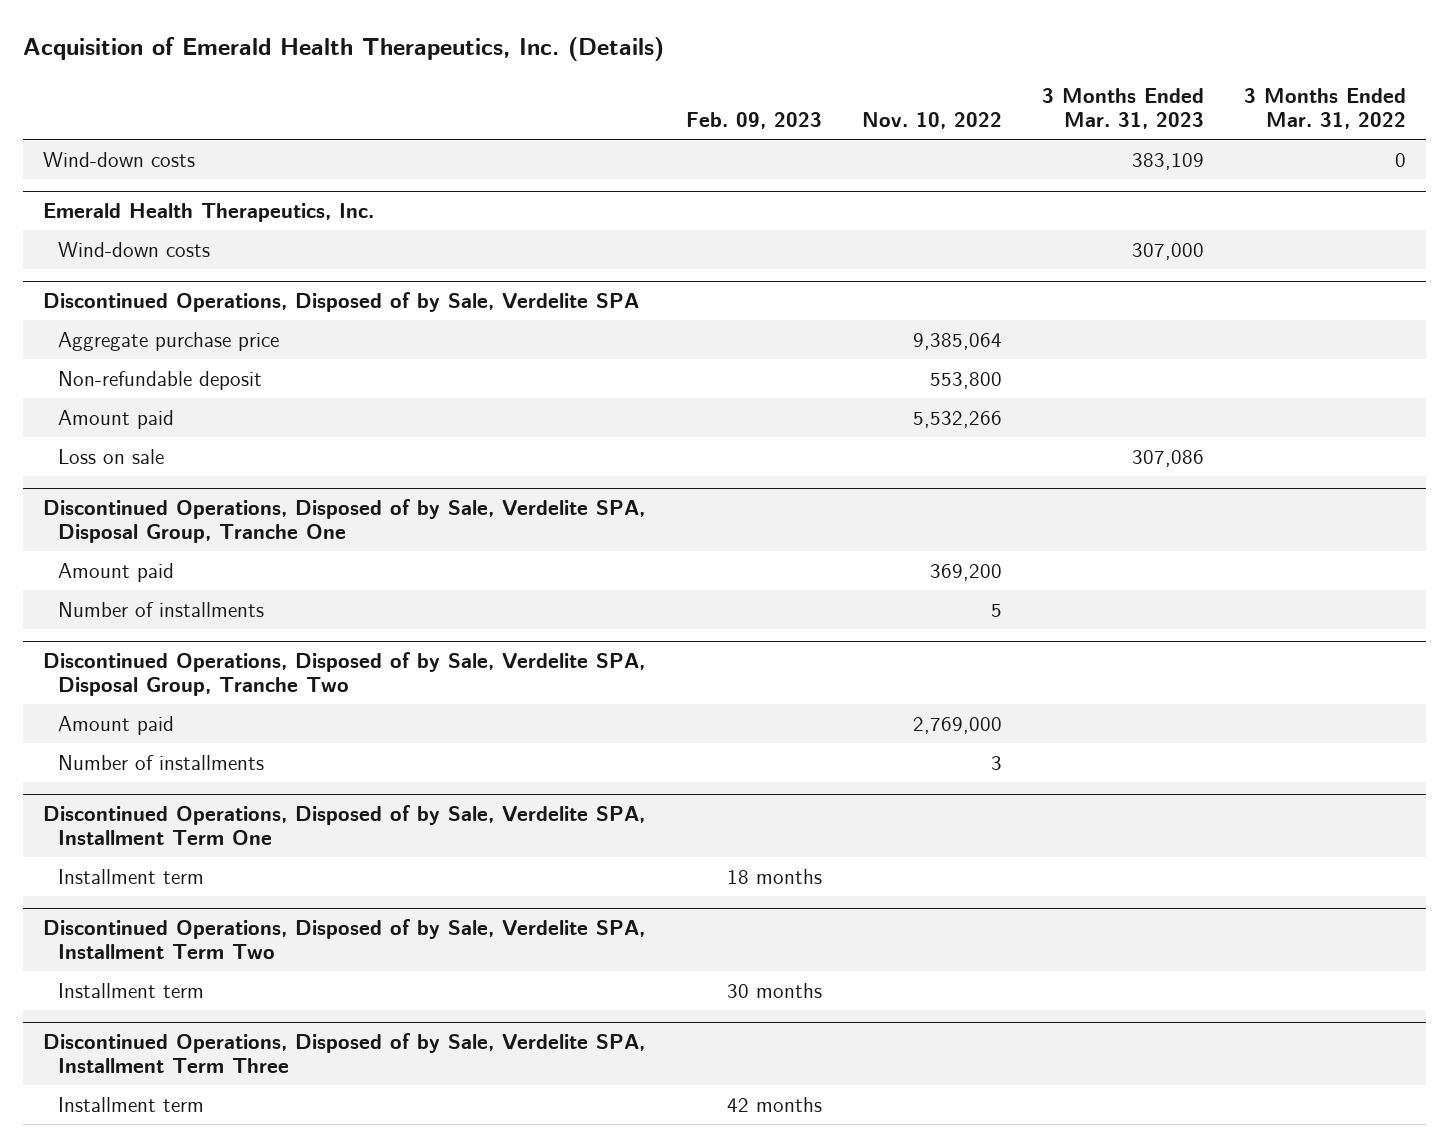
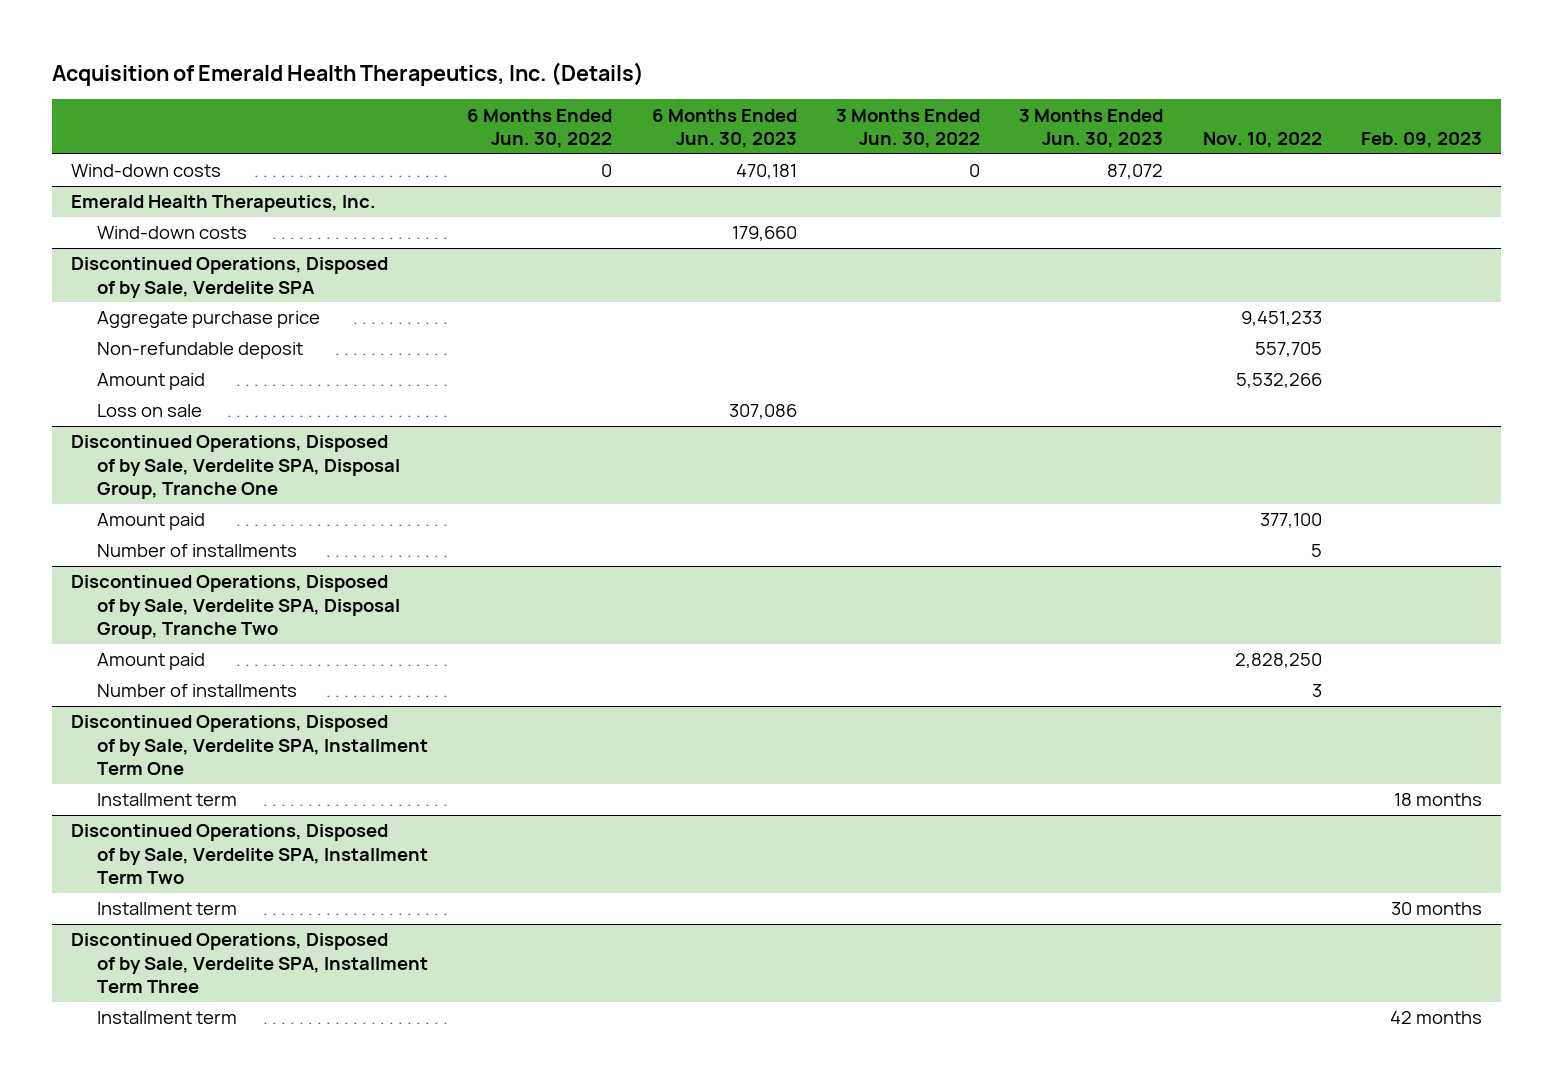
- | Feb. 09, 2023 | Nov. 10, 2022 | 3 Months Ended Mar. 31, 2023 | 3 Months Ended Mar. 31, 2022
+ | 6 Months Ended Jun. 30, 2022 | 6 Months Ended Jun. 30, 2023 | 3 Months Ended Jun. 30, 2022 | 3 Months Ended Jun. 30, 2023 | Nov. 10, 2022 | Feb. 09, 2023
@ Discontinued Operations, Disposed of by Sale, Verdelite SPA
- Aggregate purchase price | | 9,385,064 | |
- Non-refundable deposit | | 553,800 | |
+ Aggregate purchase price | | | | | 9,451,233 |
+ Non-refundable deposit | | | | | 557,705 |
@ Discontinued Operations, Disposed of by Sale, Verdelite SPA, Disposal Group, Tranche One
- Amount paid | | 369,200 | |
+ Amount paid | | | | | 377,100 |
@ Discontinued Operations, Disposed of by Sale, Verdelite SPA, Disposal Group, Tranche Two
- Amount paid | | 2,769,000 | |
+ Amount paid | | | | | 2,828,250 |

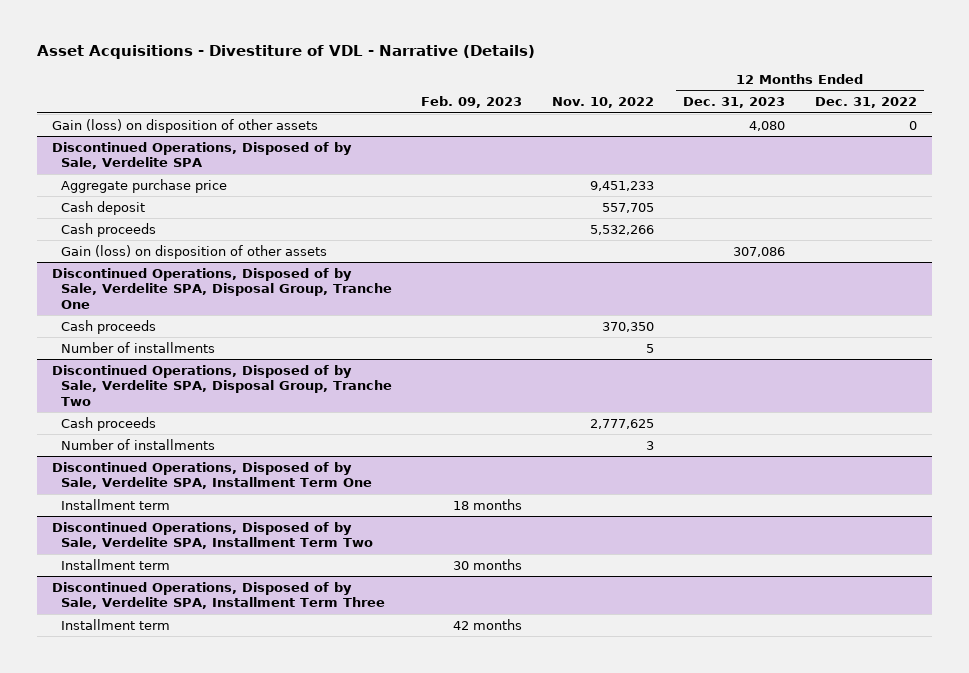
- Acquisition of Emerald Health Therapeutics, Inc. (Details)
+ Asset Acquisitions - Divestiture of VDL - Narrative (Details)
- | 6 Months Ended Jun. 30, 2022 | 6 Months Ended Jun. 30, 2023 | 3 Months Ended Jun. 30, 2022 | 3 Months Ended Jun. 30, 2023 | Nov. 10, 2022 | Feb. 09, 2023
+ | Feb. 09, 2023 | Nov. 10, 2022 | 12 Months Ended Dec. 31, 2023 | 12 Months Ended Dec. 31, 2022
- Wind-down costs | 0 | 470,181 | 0 | 87,072 | |
- Emerald Health Therapeutics, Inc.
- Wind-down costs | | 179,660 | | | |
+ Gain (loss) on disposition of other assets | | | 4,080 | 0
@ Discontinued Operations, Disposed of by Sale, Verdelite SPA
- Non-refundable deposit | | | | | 557,705 |
- Amount paid | | | | | 5,532,266 |
- Loss on sale | | 307,086 | | | |
+ Cash deposit | | 557,705 | |
+ Cash proceeds | | 5,532,266 | |
+ Gain (loss) on disposition of other assets | | | 307,086 |
@ Discontinued Operations, Disposed of by Sale, Verdelite SPA, Disposal Group, Tranche One
- Amount paid | | | | | 377,100 |
+ Cash proceeds | | 370,350 | |
@ Discontinued Operations, Disposed of by Sale, Verdelite SPA, Disposal Group, Tranche Two
- Amount paid | | | | | 2,828,250 |
+ Cash proceeds | | 2,777,625 | |

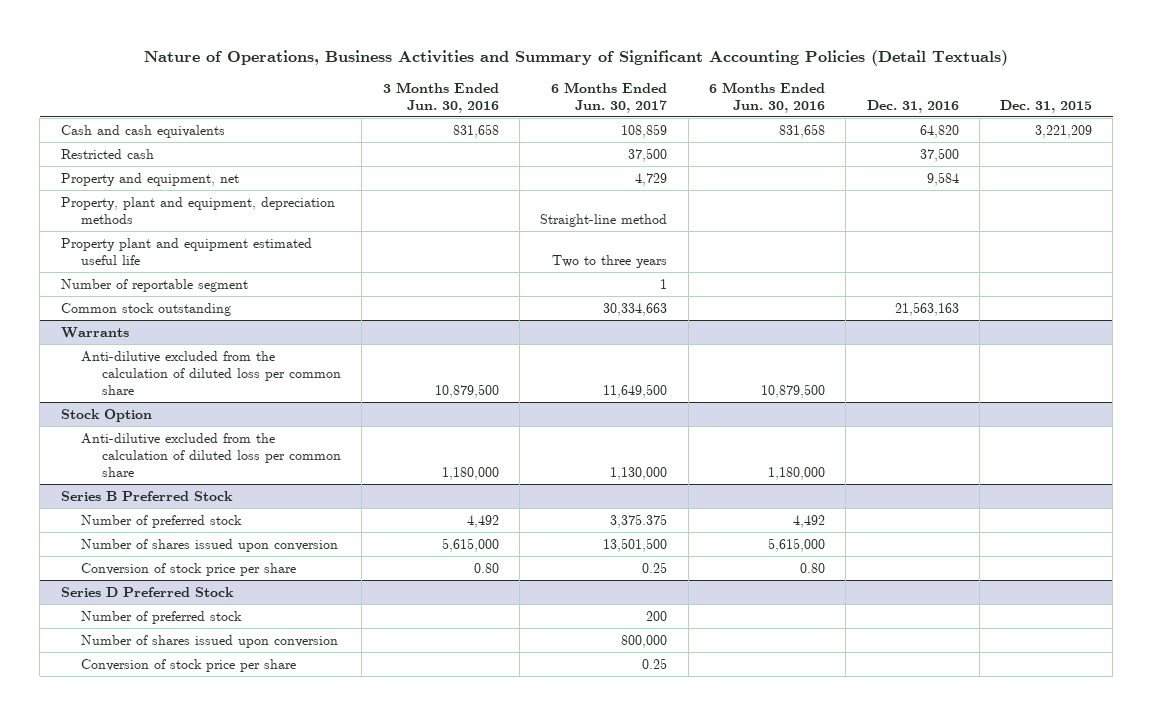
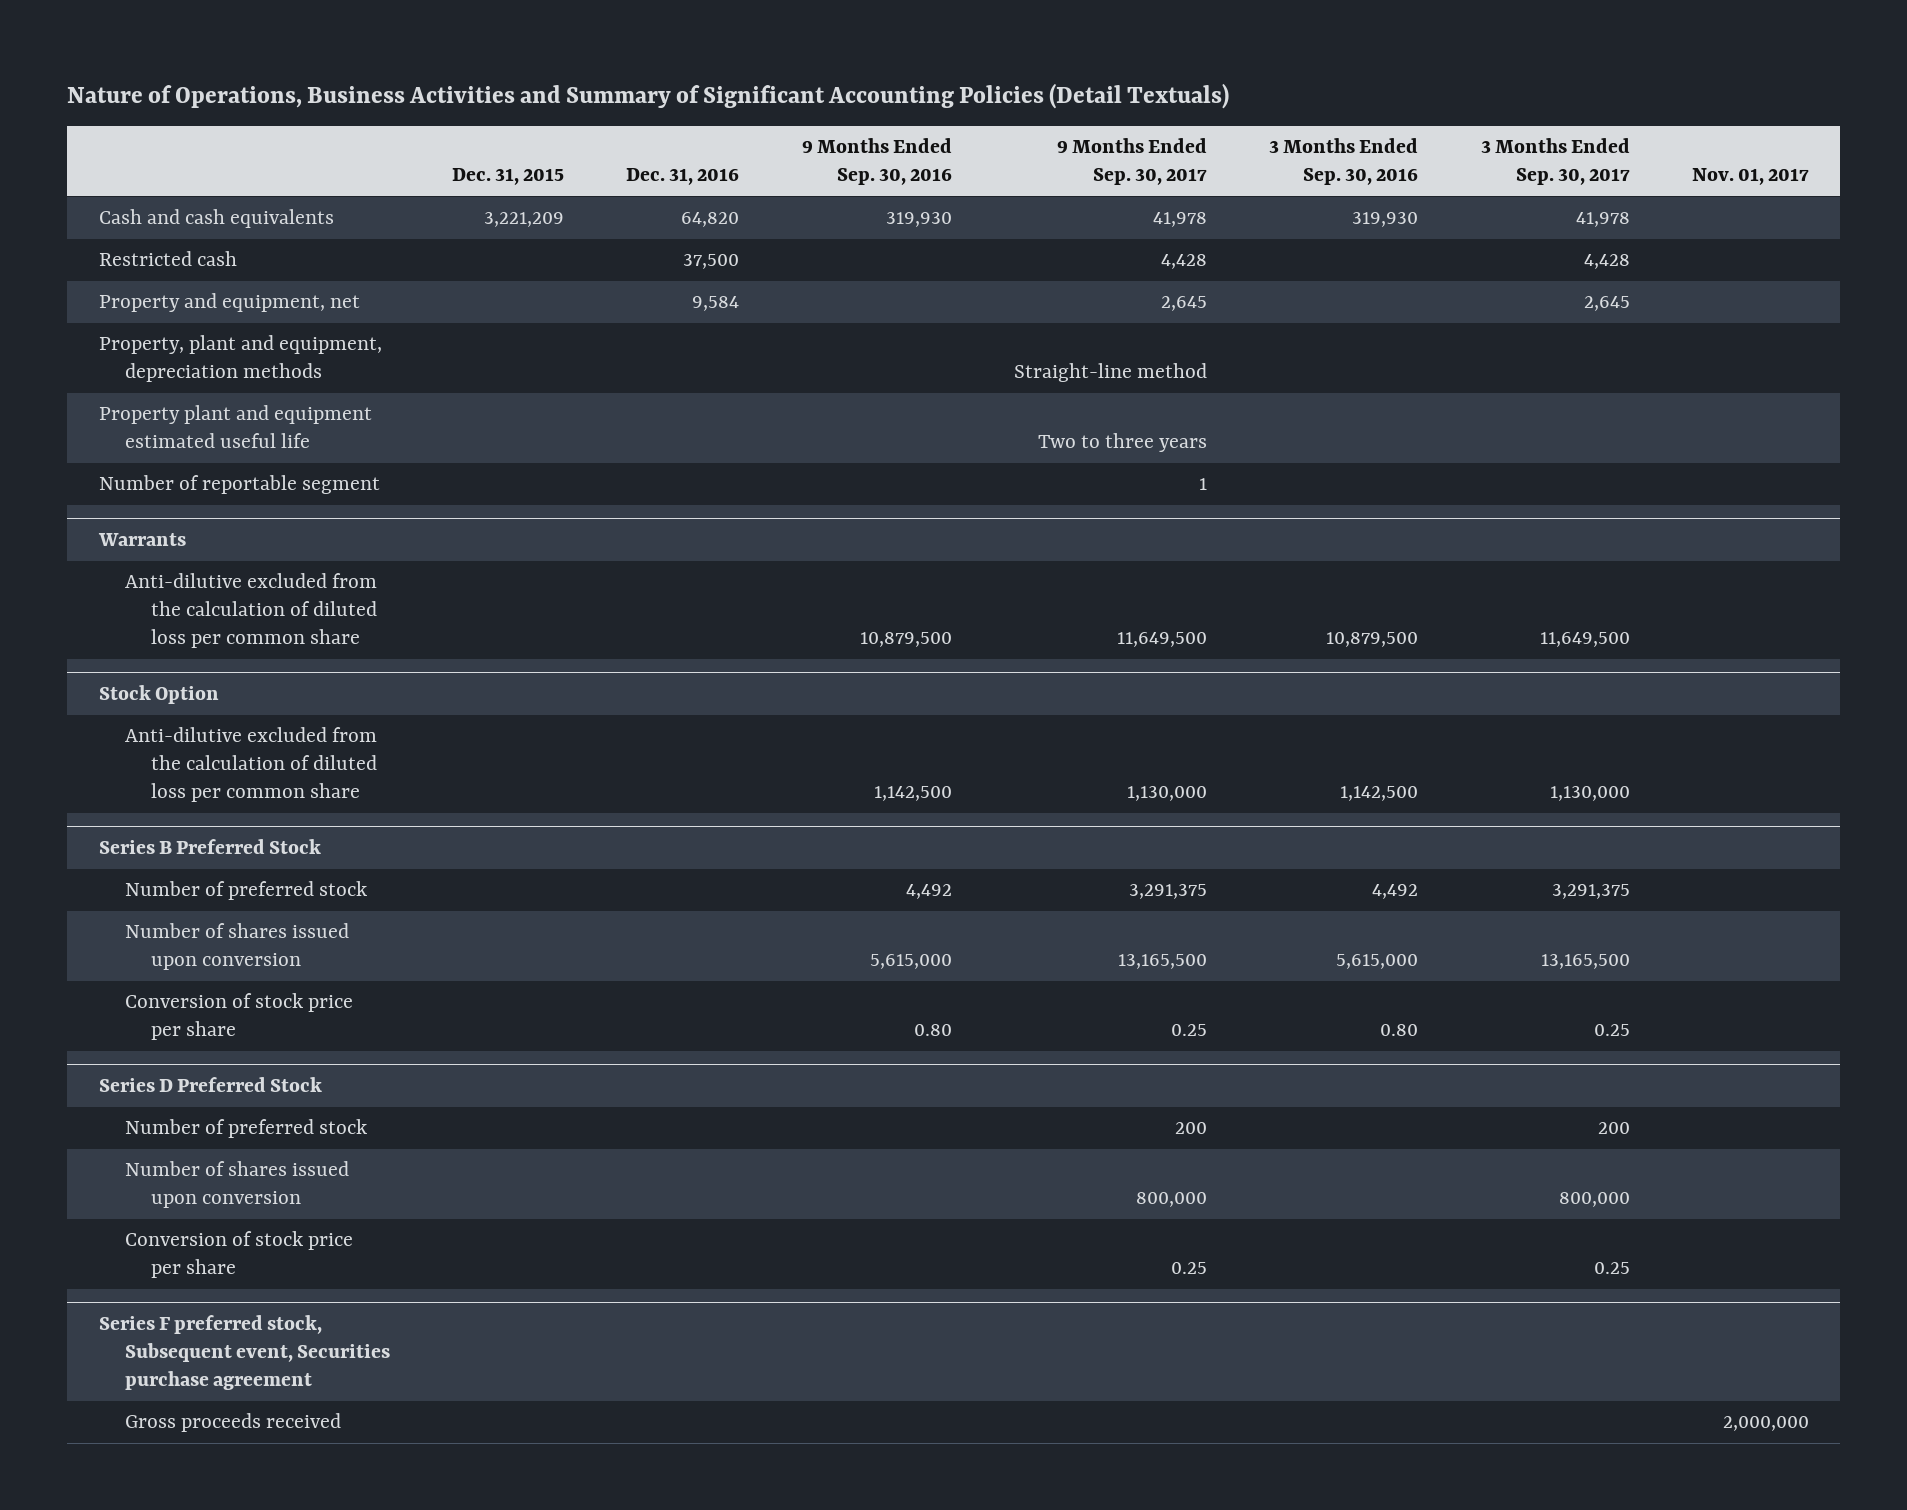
- | 3 Months Ended Jun. 30, 2016 | 6 Months Ended Jun. 30, 2017 | 6 Months Ended Jun. 30, 2016 | Dec. 31, 2016 | Dec. 31, 2015
+ | Dec. 31, 2015 | Dec. 31, 2016 | 9 Months Ended Sep. 30, 2016 | 9 Months Ended Sep. 30, 2017 | 3 Months Ended Sep. 30, 2016 | 3 Months Ended Sep. 30, 2017 | Nov. 01, 2017
- Common stock outstanding | | 30,334,663 | | 21,563,163 |
+ Series F preferred stock, Subsequent event, Securities purchase agreement
+ Gross proceeds received | | | | | | | 2,000,000

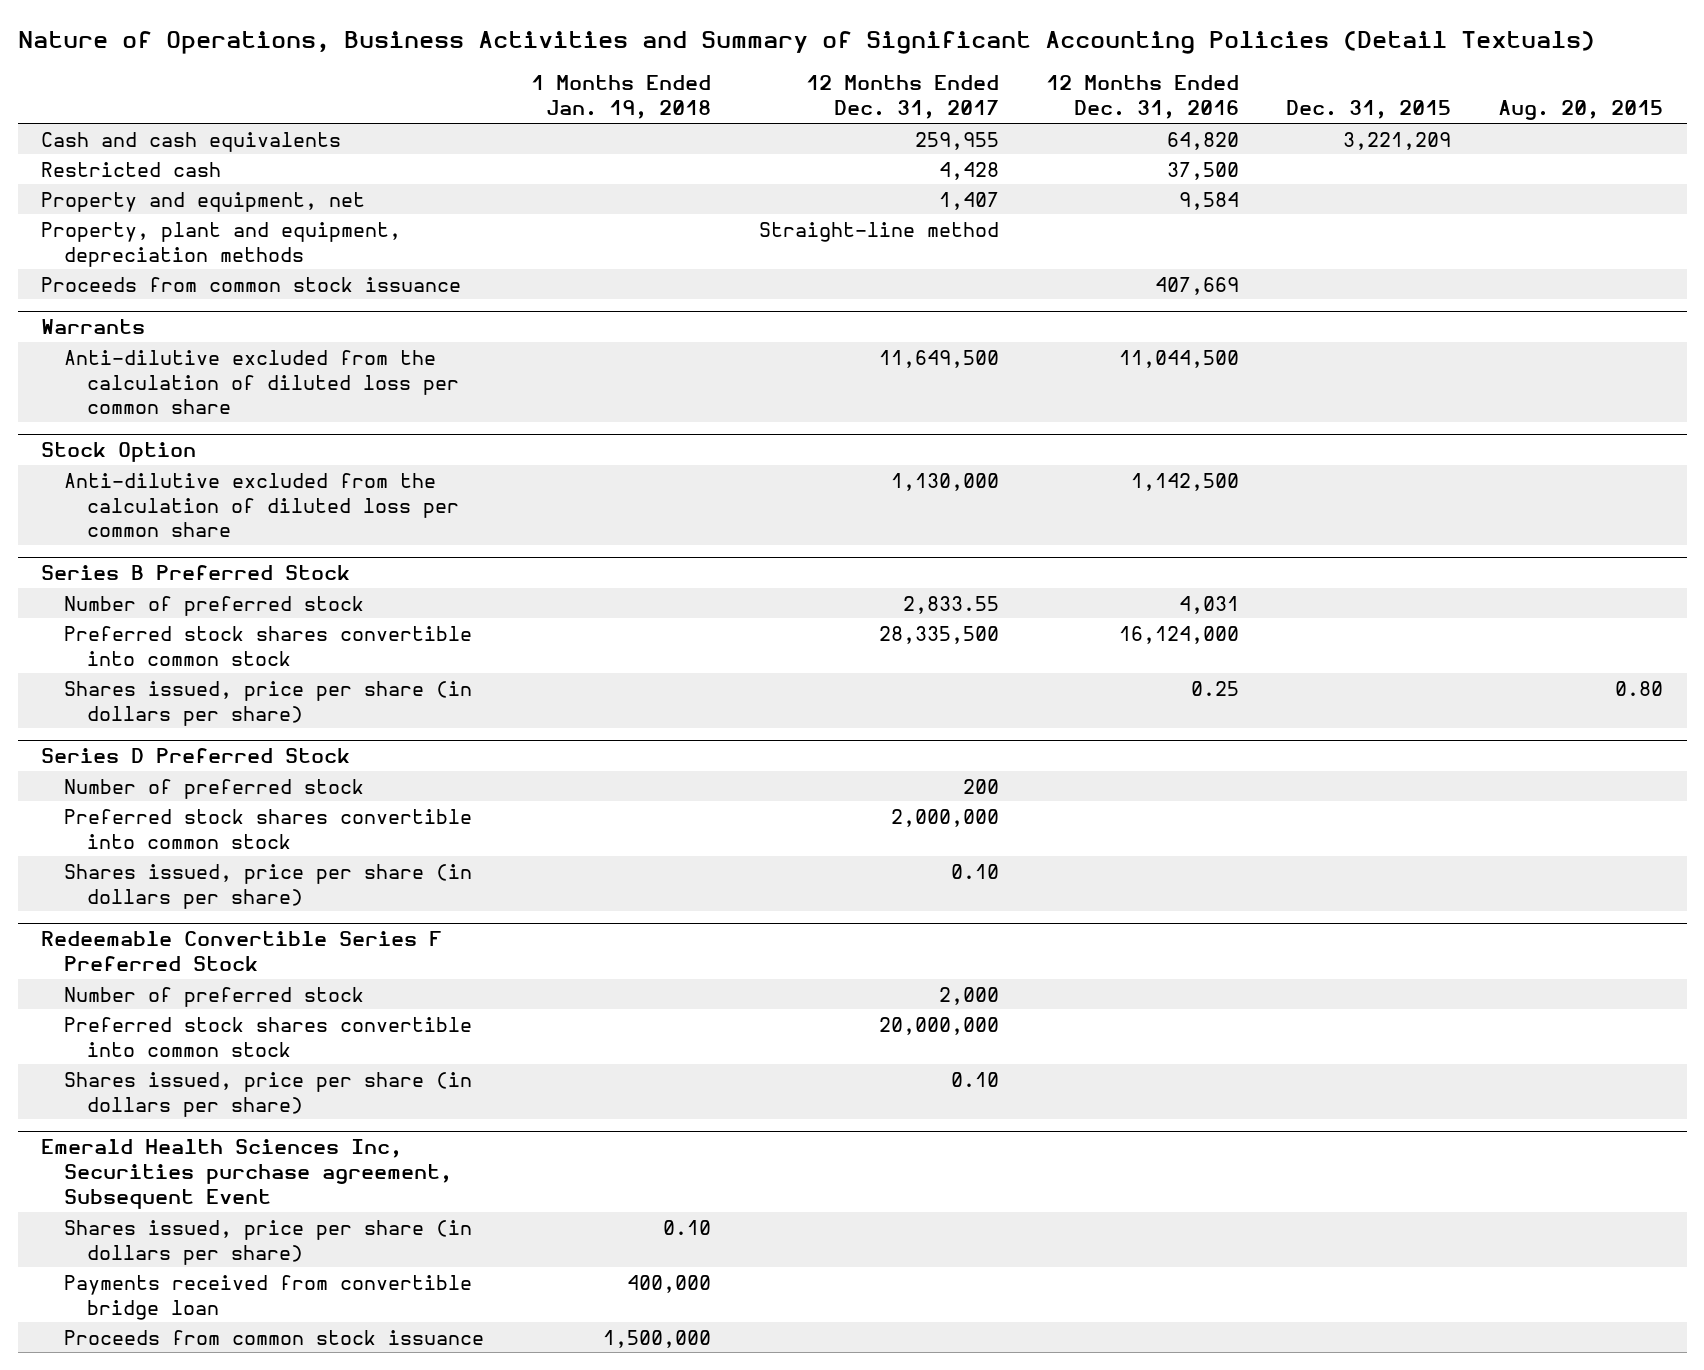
- | Dec. 31, 2015 | Dec. 31, 2016 | 9 Months Ended Sep. 30, 2016 | 9 Months Ended Sep. 30, 2017 | 3 Months Ended Sep. 30, 2016 | 3 Months Ended Sep. 30, 2017 | Nov. 01, 2017
+ | 1 Months Ended Jan. 19, 2018 | 12 Months Ended Dec. 31, 2017 | 12 Months Ended Dec. 31, 2016 | Dec. 31, 2015 | Aug. 20, 2015
- Property plant and equipment estimated useful life | | | | Two to three years | | |
- Number of reportable segment | | | | 1 | | |
+ Proceeds from common stock issuance | | | 407,669 | |
@ Series B Preferred Stock
- Number of shares issued upon conversion | | | 5,615,000 | 13,165,500 | 5,615,000 | 13,165,500 |
- Conversion of stock price per share | | | 0.80 | 0.25 | 0.80 | 0.25 |
+ Preferred stock shares convertible into common stock | | 28,335,500 | 16,124,000 | |
+ Shares issued, price per share (in dollars per share) | | | 0.25 | | 0.80
@ Series D Preferred Stock
- Number of shares issued upon conversion | | | | 800,000 | | 800,000 |
- Conversion of stock price per share | | | | 0.25 | | 0.25 |
- Series F preferred stock, Subsequent event, Securities purchase agreement
- Gross proceeds received | | | | | | | 2,000,000
@ Series D Preferred Stock
+ Preferred stock shares convertible into common stock | | 2,000,000 | | |
+ Shares issued, price per share (in dollars per share) | | 0.10 | | |
+ Redeemable Convertible Series F Preferred Stock
+ Number of preferred stock | | 2,000 | | |
+ Preferred stock shares convertible into common stock | | 20,000,000 | | |
+ Shares issued, price per share (in dollars per share) | | 0.10 | | |
+ Emerald Health Sciences Inc, Securities purchase agreement, Subsequent Event
+ Shares issued, price per share (in dollars per share) | 0.10 | | | |
+ Payments received from convertible bridge loan | 400,000 | | | |
+ Proceeds from common stock issuance | 1,500,000 | | | |

